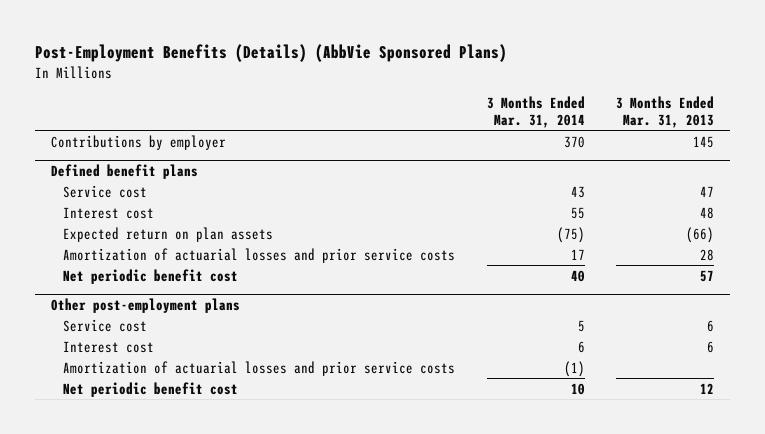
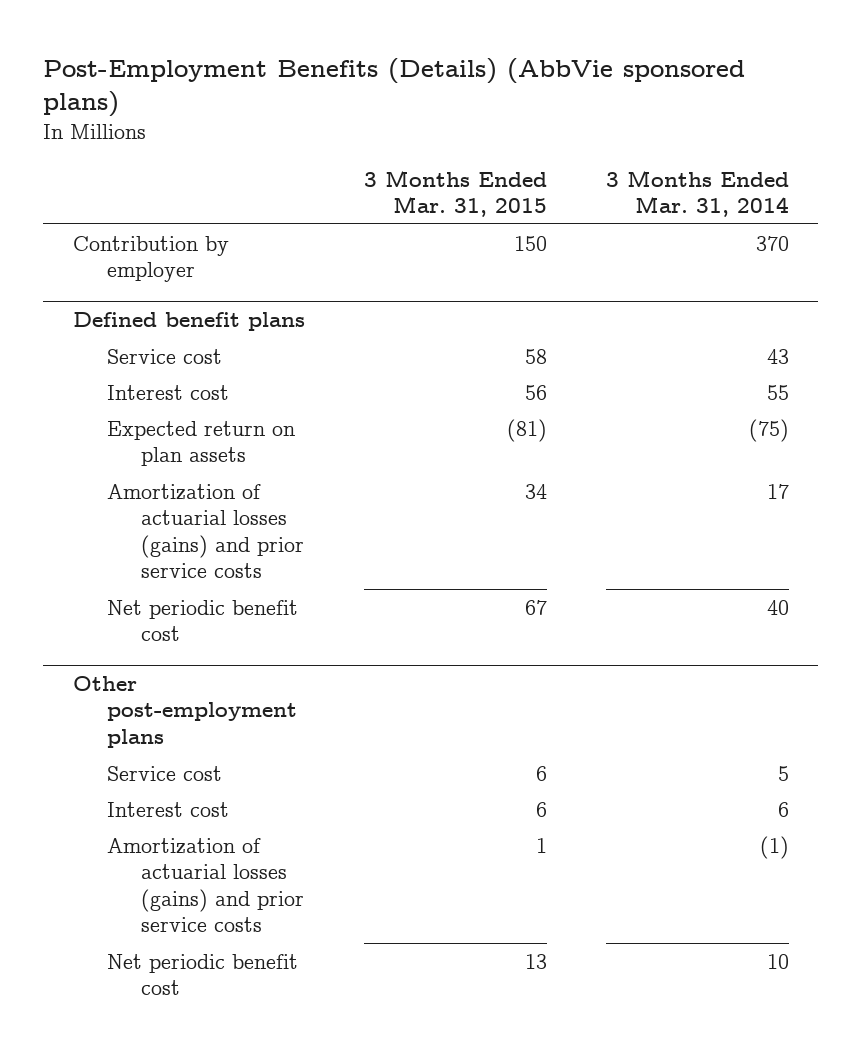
- Post-Employment Benefits (Details) (AbbVie Sponsored Plans)
+ Post-Employment Benefits (Details) (AbbVie sponsored plans)
- | 3 Months Ended Mar. 31, 2014 | 3 Months Ended Mar. 31, 2013
+ | 3 Months Ended Mar. 31, 2015 | 3 Months Ended Mar. 31, 2014
- Contributions by employer | 370 | 145
+ Contribution by employer | 150 | 370
@ Defined benefit plans
- Amortization of actuarial losses and prior service costs | 17 | 28
+ Amortization of actuarial losses (gains) and prior service costs | 34 | 17
@ Other post-employment plans
- Amortization of actuarial losses and prior service costs | (1) |
+ Amortization of actuarial losses (gains) and prior service costs | 1 | (1)

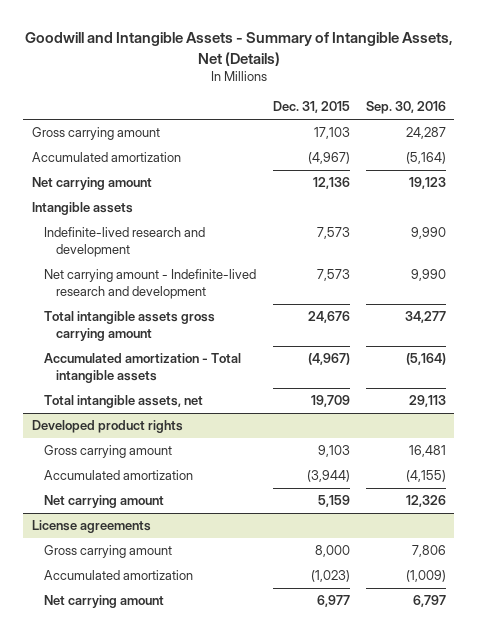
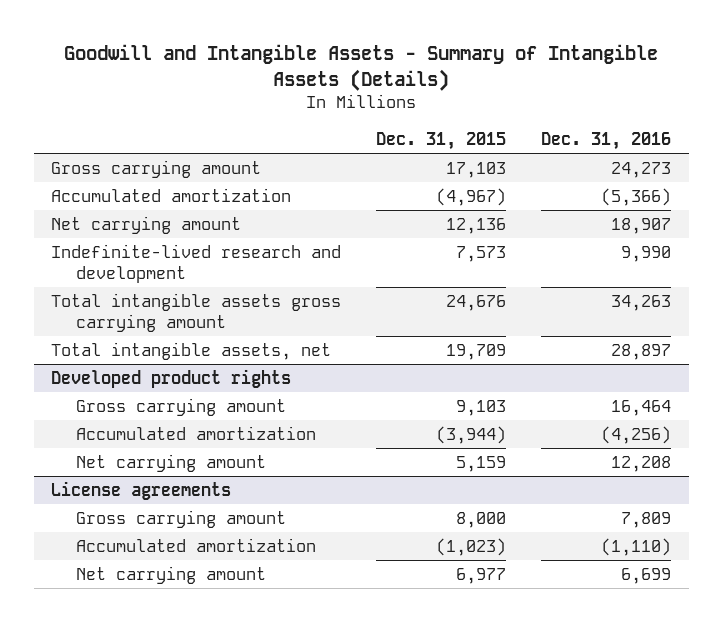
- Goodwill and Intangible Assets - Summary of Intangible Assets, Net (Details)
+ Goodwill and Intangible Assets - Summary of Intangible Assets (Details)
- | Dec. 31, 2015 | Sep. 30, 2016
+ | Dec. 31, 2015 | Dec. 31, 2016
- Intangible assets
- Net carrying amount - Indefinite-lived research and development | 7,573 | 9,990
- Accumulated amortization - Total intangible assets | (4,967) | (5,164)

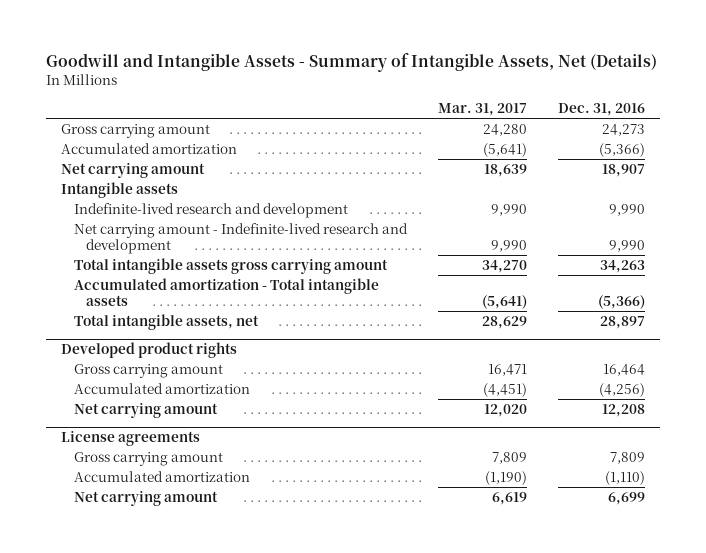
- Goodwill and Intangible Assets - Summary of Intangible Assets (Details)
+ Goodwill and Intangible Assets - Summary of Intangible Assets, Net (Details)
- | Dec. 31, 2015 | Dec. 31, 2016
+ | Mar. 31, 2017 | Dec. 31, 2016
+ Intangible assets
+ Net carrying amount - Indefinite-lived research and development | 9,990 | 9,990
+ Accumulated amortization - Total intangible assets | (5,641) | (5,366)

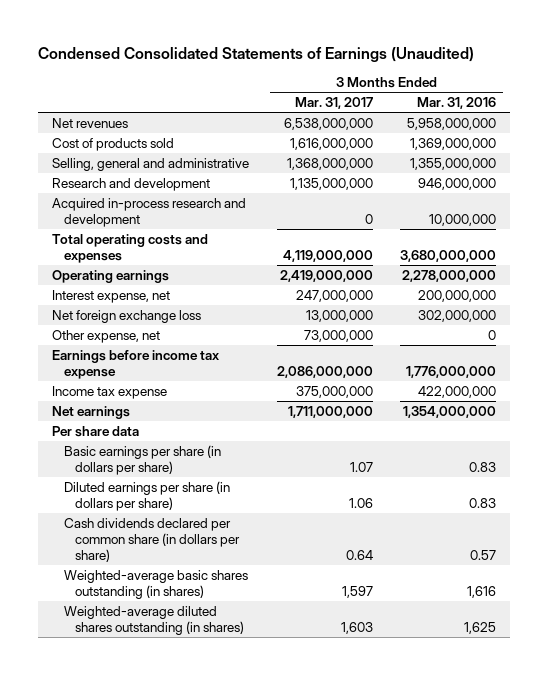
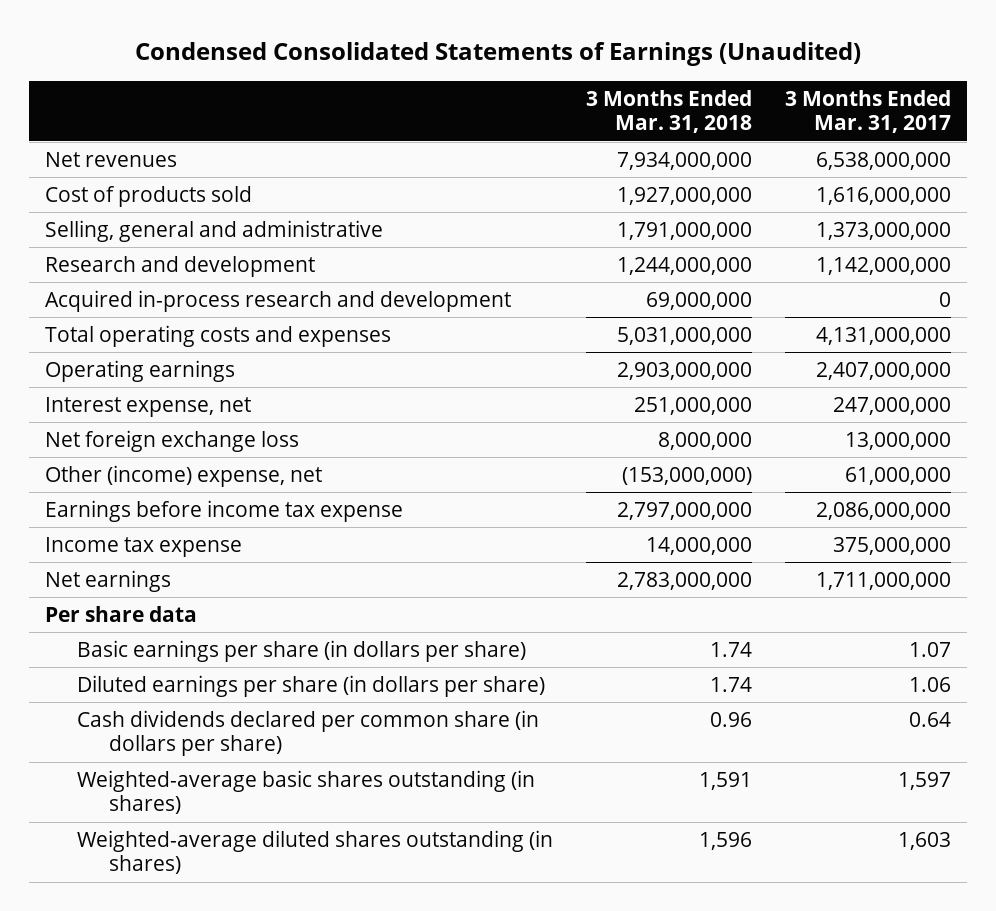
- | 3 Months Ended Mar. 31, 2017 | 3 Months Ended Mar. 31, 2016
+ | 3 Months Ended Mar. 31, 2018 | 3 Months Ended Mar. 31, 2017
- Selling, general and administrative | 1,368,000,000 | 1,355,000,000
- Research and development | 1,135,000,000 | 946,000,000
+ Selling, general and administrative | 1,791,000,000 | 1,373,000,000
+ Research and development | 1,244,000,000 | 1,142,000,000
- Total operating costs and expenses | 4,119,000,000 | 3,680,000,000
- Operating earnings | 2,419,000,000 | 2,278,000,000
+ Total operating costs and expenses | 5,031,000,000 | 4,131,000,000
+ Operating earnings | 2,903,000,000 | 2,407,000,000
- Other expense, net | 73,000,000 | 0
+ Other (income) expense, net | (153,000,000) | 61,000,000

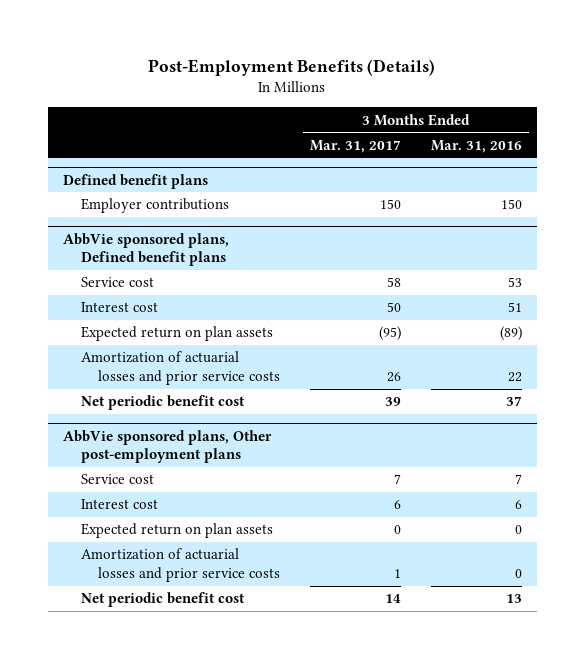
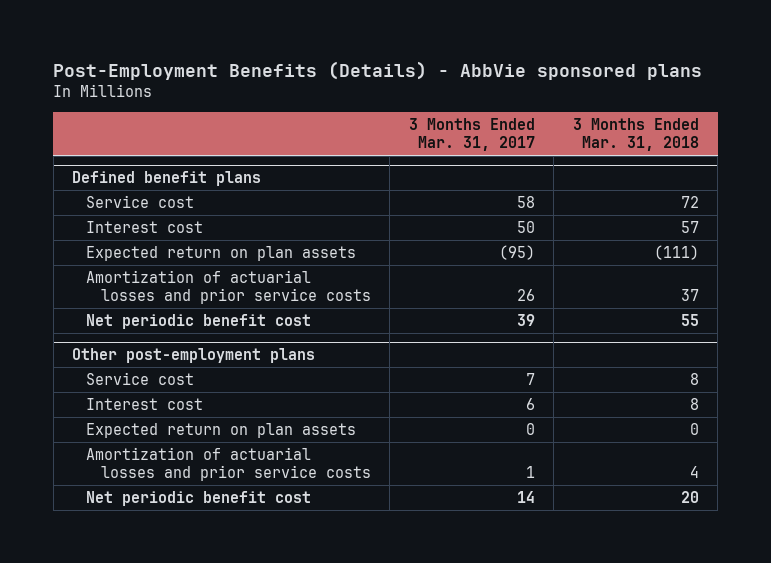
- Post-Employment Benefits (Details)
+ Post-Employment Benefits (Details) - AbbVie sponsored plans
- | 3 Months Ended Mar. 31, 2017 | 3 Months Ended Mar. 31, 2016
+ | 3 Months Ended Mar. 31, 2017 | 3 Months Ended Mar. 31, 2018
@ Defined benefit plans
- Employer contributions | 150 | 150
- AbbVie sponsored plans, Defined benefit plans
- AbbVie sponsored plans, Other post-employment plans
+ Other post-employment plans

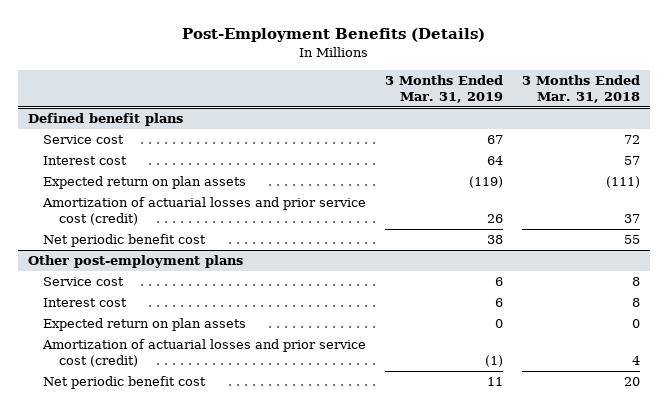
- Post-Employment Benefits (Details) - AbbVie sponsored plans
+ Post-Employment Benefits (Details)
- | 3 Months Ended Mar. 31, 2017 | 3 Months Ended Mar. 31, 2018
+ | 3 Months Ended Mar. 31, 2019 | 3 Months Ended Mar. 31, 2018
@ Defined benefit plans
- Amortization of actuarial losses and prior service costs | 26 | 37
+ Amortization of actuarial losses and prior service cost (credit) | 26 | 37
@ Other post-employment plans
- Amortization of actuarial losses and prior service costs | 1 | 4
+ Amortization of actuarial losses and prior service cost (credit) | (1) | 4

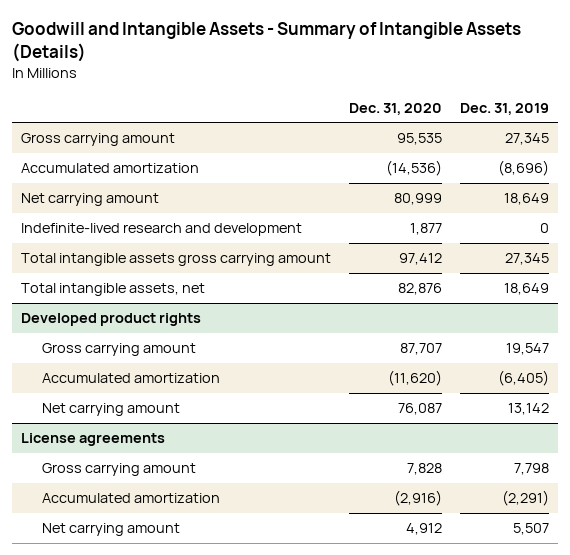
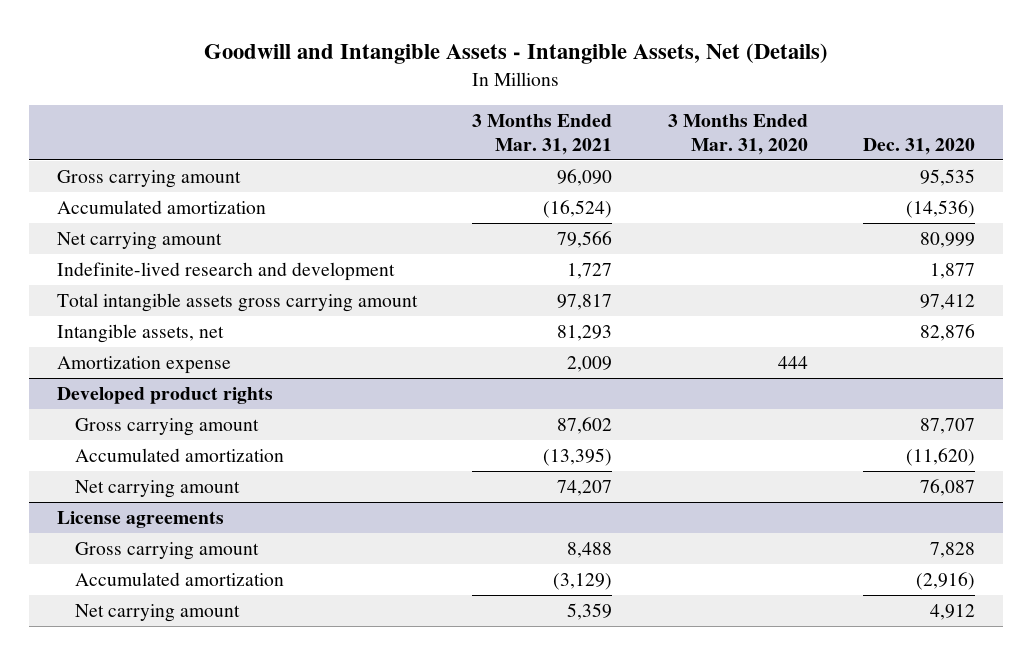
- Goodwill and Intangible Assets - Summary of Intangible Assets (Details)
+ Goodwill and Intangible Assets - Intangible Assets, Net (Details)
- | Dec. 31, 2020 | Dec. 31, 2019
+ | 3 Months Ended Mar. 31, 2021 | 3 Months Ended Mar. 31, 2020 | Dec. 31, 2020
- Total intangible assets, net | 82,876 | 18,649
+ Intangible assets, net | 81,293 | | 82,876
+ Amortization expense | 2,009 | 444 |

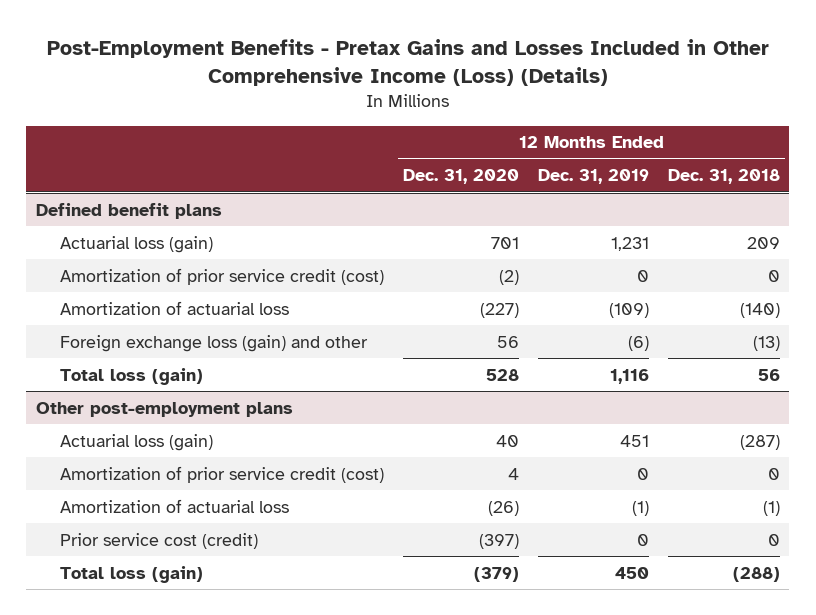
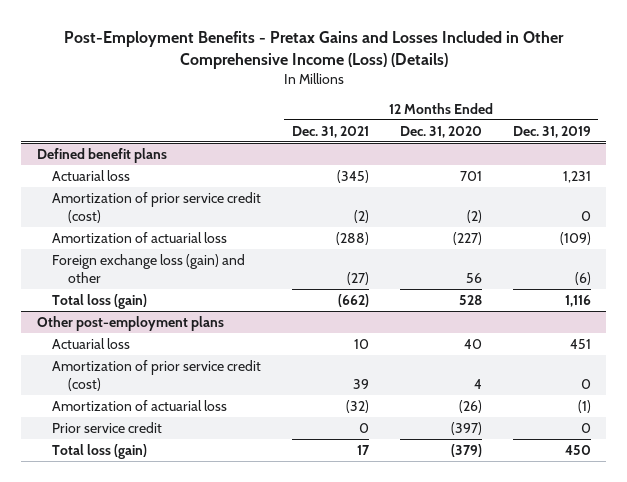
- | 12 Months Ended Dec. 31, 2020 | 12 Months Ended Dec. 31, 2019 | 12 Months Ended Dec. 31, 2018
+ | 12 Months Ended Dec. 31, 2021 | 12 Months Ended Dec. 31, 2020 | 12 Months Ended Dec. 31, 2019
@ Defined benefit plans
- Actuarial loss (gain) | 701 | 1,231 | 209
+ Actuarial loss | (345) | 701 | 1,231
@ Other post-employment plans
- Actuarial loss (gain) | 40 | 451 | (287)
+ Actuarial loss | 10 | 40 | 451
- Prior service cost (credit) | (397) | 0 | 0
+ Prior service credit | 0 | (397) | 0

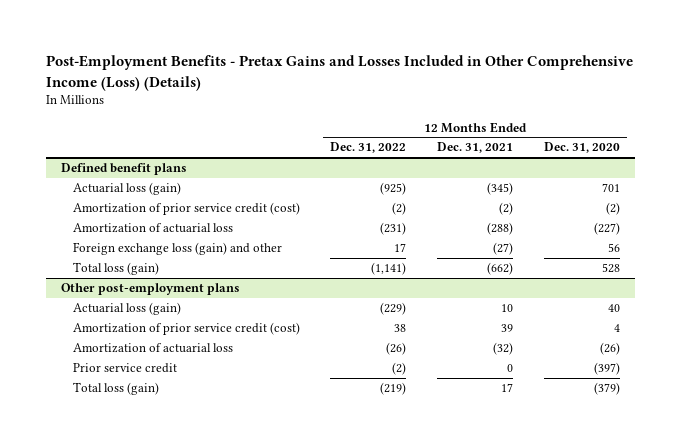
- | 12 Months Ended Dec. 31, 2021 | 12 Months Ended Dec. 31, 2020 | 12 Months Ended Dec. 31, 2019
+ | 12 Months Ended Dec. 31, 2022 | 12 Months Ended Dec. 31, 2021 | 12 Months Ended Dec. 31, 2020
@ Defined benefit plans
- Actuarial loss | (345) | 701 | 1,231
+ Actuarial loss (gain) | (925) | (345) | 701
@ Other post-employment plans
- Actuarial loss | 10 | 40 | 451
+ Actuarial loss (gain) | (229) | 10 | 40

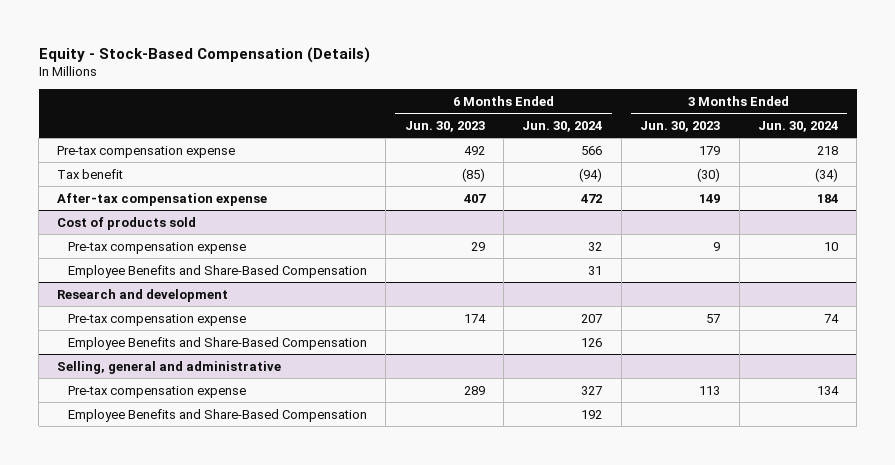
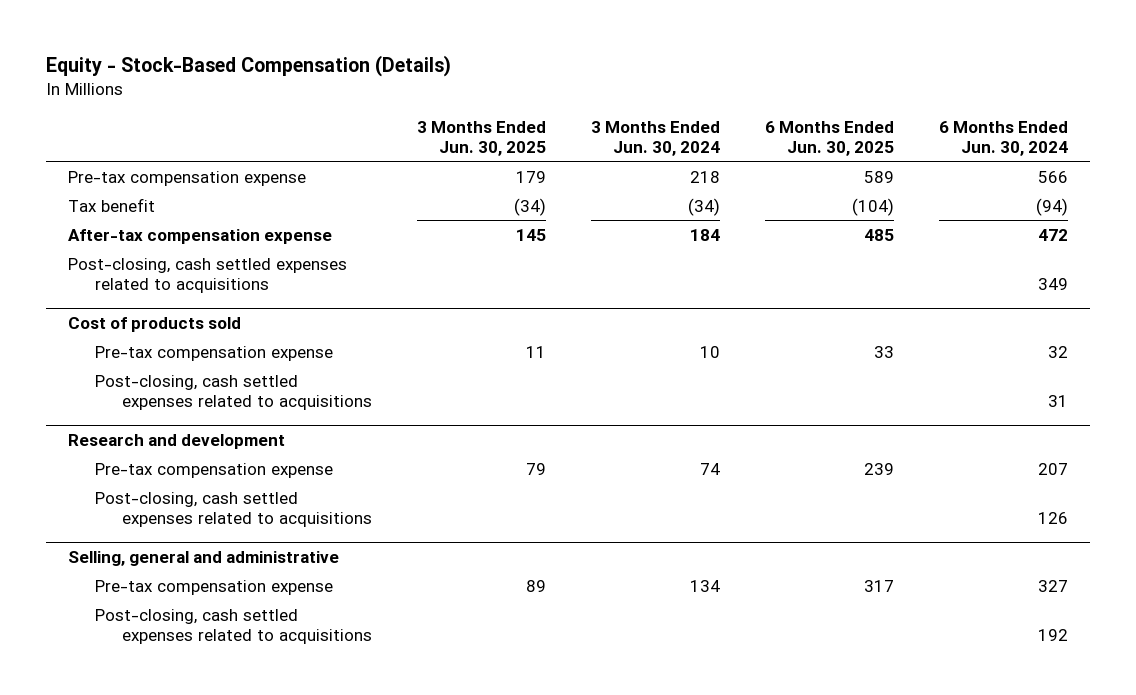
- | 6 Months Ended Jun. 30, 2023 | 6 Months Ended Jun. 30, 2024 | 3 Months Ended Jun. 30, 2023 | 3 Months Ended Jun. 30, 2024
+ | 3 Months Ended Jun. 30, 2025 | 3 Months Ended Jun. 30, 2024 | 6 Months Ended Jun. 30, 2025 | 6 Months Ended Jun. 30, 2024
+ Post-closing, cash settled expenses related to acquisitions | | | | 349
@ Cost of products sold
- Employee Benefits and Share-Based Compensation | | 31 | |
+ Post-closing, cash settled expenses related to acquisitions | | | | 31
@ Research and development
- Employee Benefits and Share-Based Compensation | | 126 | |
+ Post-closing, cash settled expenses related to acquisitions | | | | 126
@ Selling, general and administrative
- Employee Benefits and Share-Based Compensation | | 192 | |
+ Post-closing, cash settled expenses related to acquisitions | | | | 192

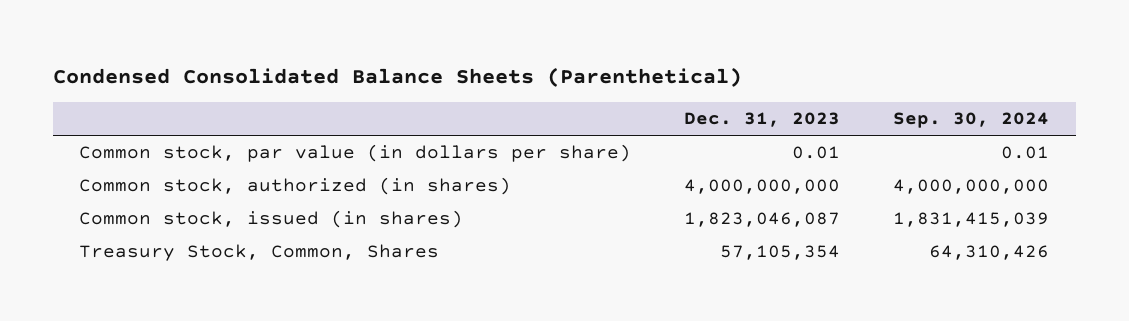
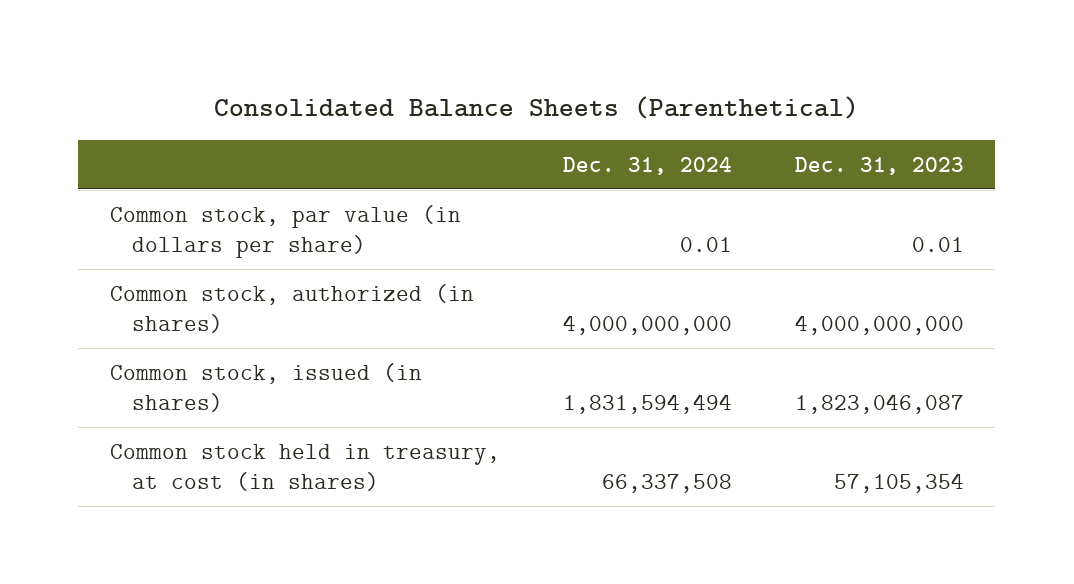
- Condensed Consolidated Balance Sheets (Parenthetical)
+ Consolidated Balance Sheets (Parenthetical)
- | Dec. 31, 2023 | Sep. 30, 2024
+ | Dec. 31, 2024 | Dec. 31, 2023
- Treasury Stock, Common, Shares | 57,105,354 | 64,310,426
+ Common stock held in treasury, at cost (in shares) | 66,337,508 | 57,105,354

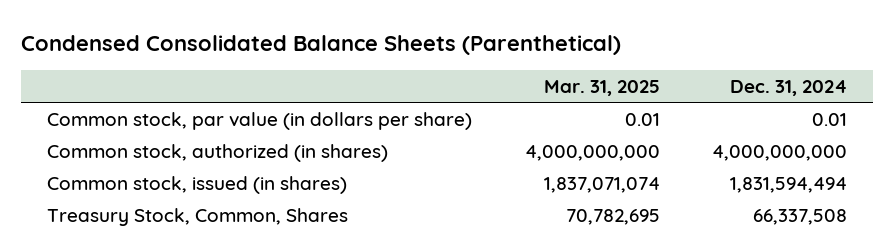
- Consolidated Balance Sheets (Parenthetical)
+ Condensed Consolidated Balance Sheets (Parenthetical)
- | Dec. 31, 2024 | Dec. 31, 2023
+ | Mar. 31, 2025 | Dec. 31, 2024
- Common stock held in treasury, at cost (in shares) | 66,337,508 | 57,105,354
+ Treasury Stock, Common, Shares | 70,782,695 | 66,337,508

